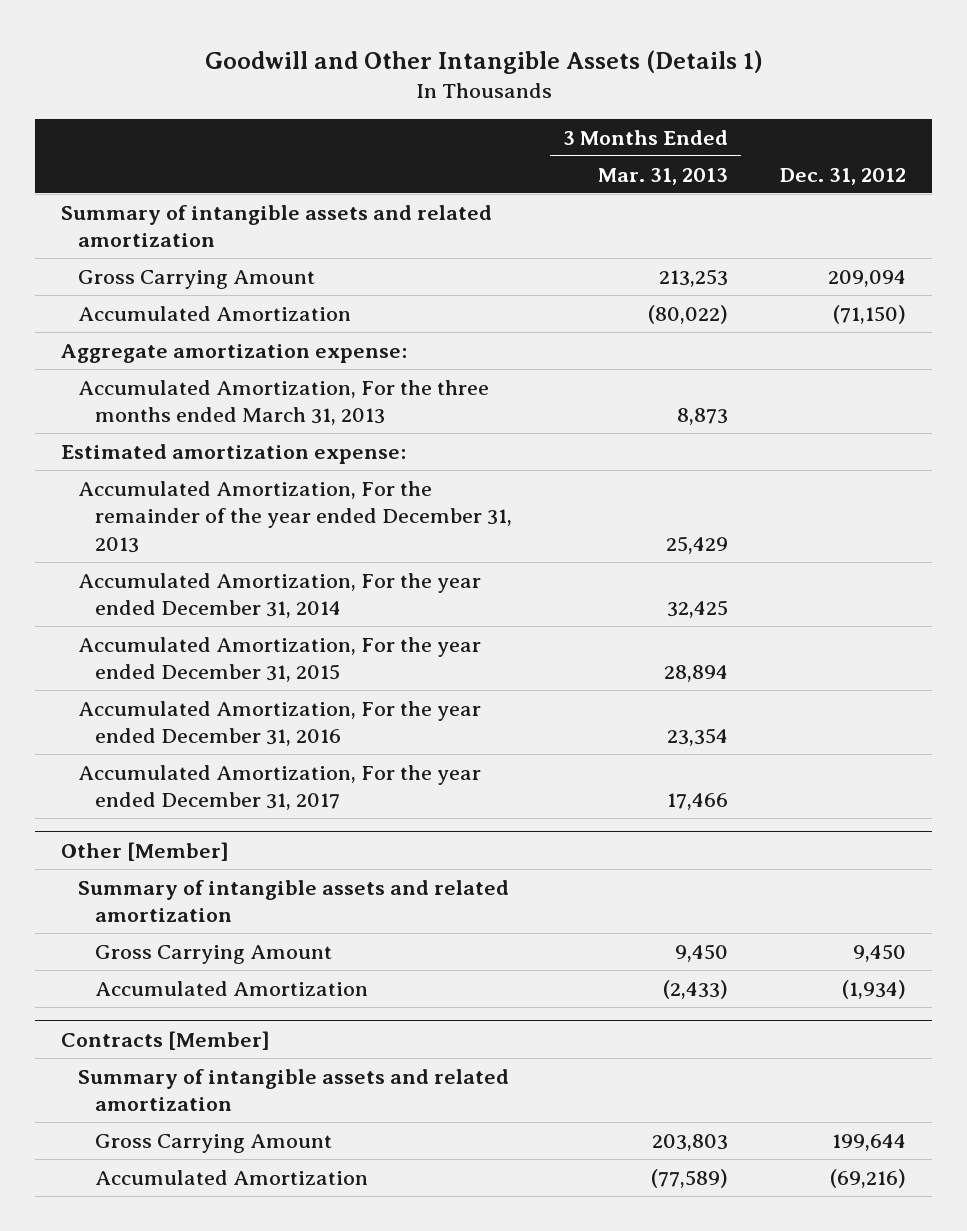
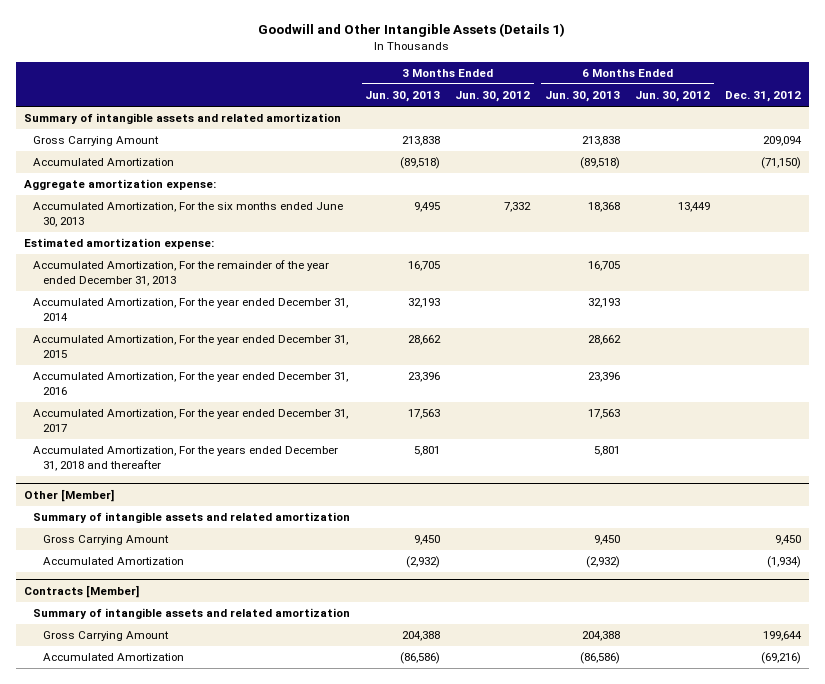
- | 3 Months Ended Mar. 31, 2013 | Dec. 31, 2012
+ | 3 Months Ended Jun. 30, 2013 | 3 Months Ended Jun. 30, 2012 | 6 Months Ended Jun. 30, 2013 | 6 Months Ended Jun. 30, 2012 | Dec. 31, 2012
- Accumulated Amortization, For the three months ended March 31, 2013 | 8,873 |
+ Accumulated Amortization, For the six months ended June 30, 2013 | 9,495 | 7,332 | 18,368 | 13,449 |
+ Accumulated Amortization, For the years ended December 31, 2018 and thereafter | 5,801 | | 5,801 | |

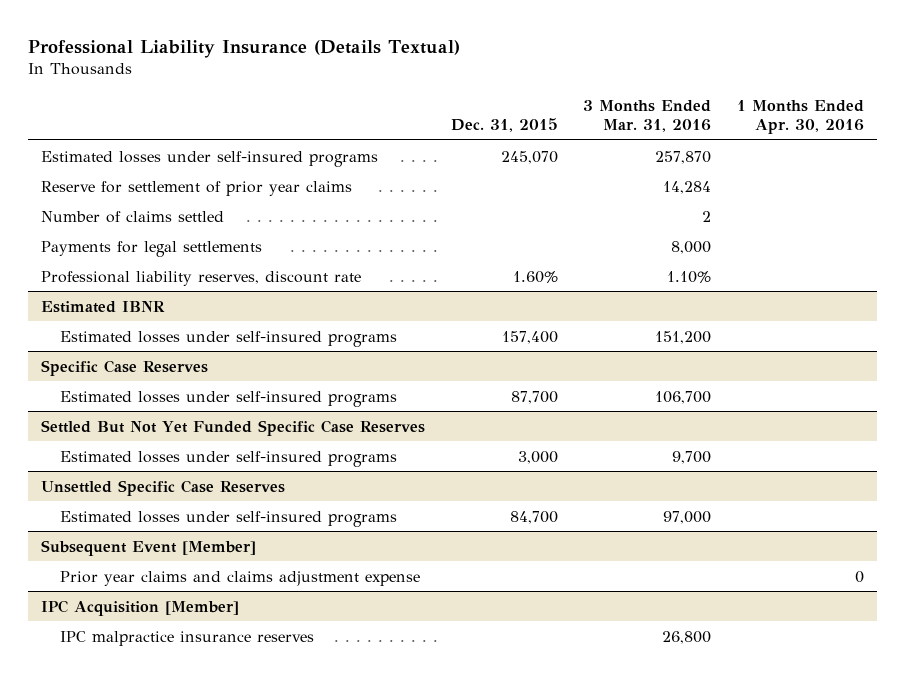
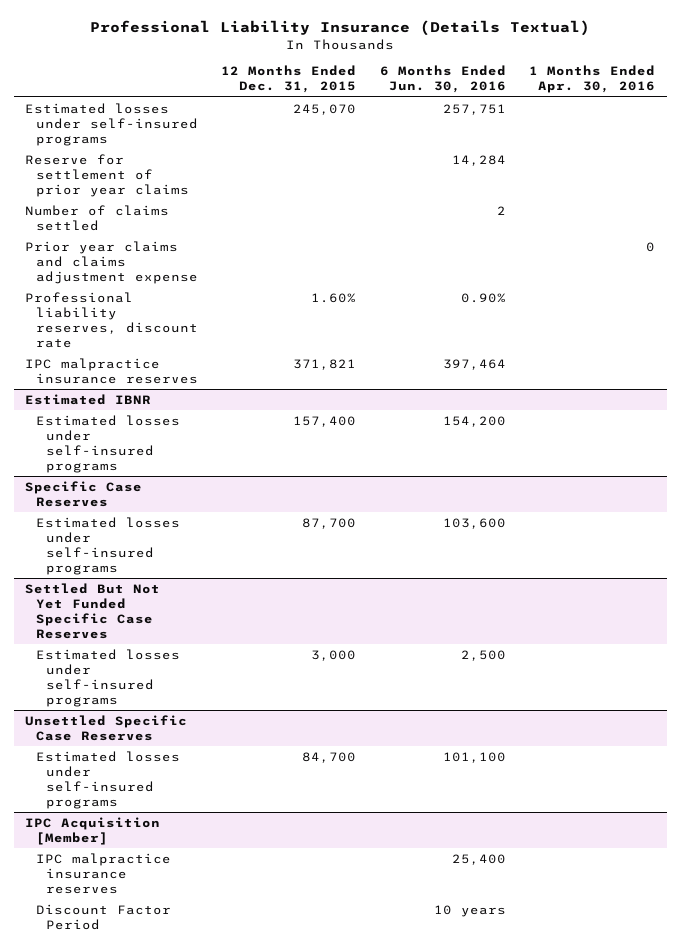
- | Dec. 31, 2015 | 3 Months Ended Mar. 31, 2016 | 1 Months Ended Apr. 30, 2016
+ | 12 Months Ended Dec. 31, 2015 | 6 Months Ended Jun. 30, 2016 | 1 Months Ended Apr. 30, 2016
- Payments for legal settlements | | 8,000 |
+ Prior year claims and claims adjustment expense | | | 0
+ IPC malpractice insurance reserves | 371,821 | 397,464 |
- Subsequent Event [Member]
- Prior year claims and claims adjustment expense | | | 0
@ IPC Acquisition [Member]
+ Discount Factor Period | | 10 years |

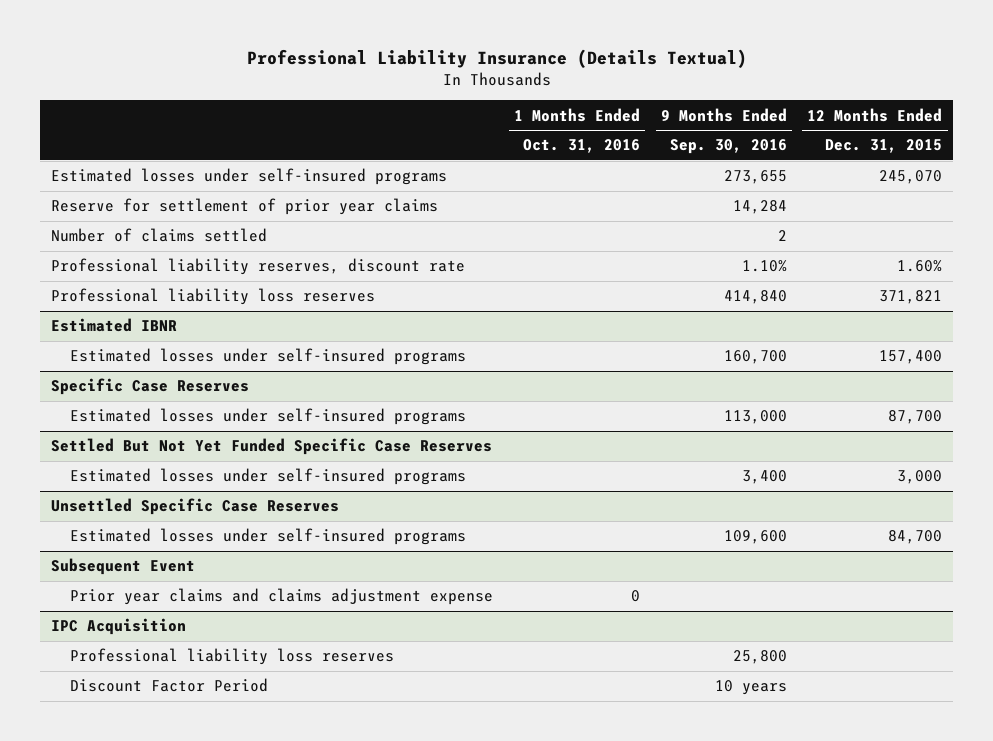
- | 12 Months Ended Dec. 31, 2015 | 6 Months Ended Jun. 30, 2016 | 1 Months Ended Apr. 30, 2016
+ | 1 Months Ended Oct. 31, 2016 | 9 Months Ended Sep. 30, 2016 | 12 Months Ended Dec. 31, 2015
- Prior year claims and claims adjustment expense | | | 0
- IPC malpractice insurance reserves | 371,821 | 397,464 |
+ Professional liability loss reserves | | 414,840 | 371,821
- IPC Acquisition [Member]
- IPC malpractice insurance reserves | | 25,400 |
+ Subsequent Event
+ Prior year claims and claims adjustment expense | 0 | |
+ IPC Acquisition
+ Professional liability loss reserves | | 25,800 |

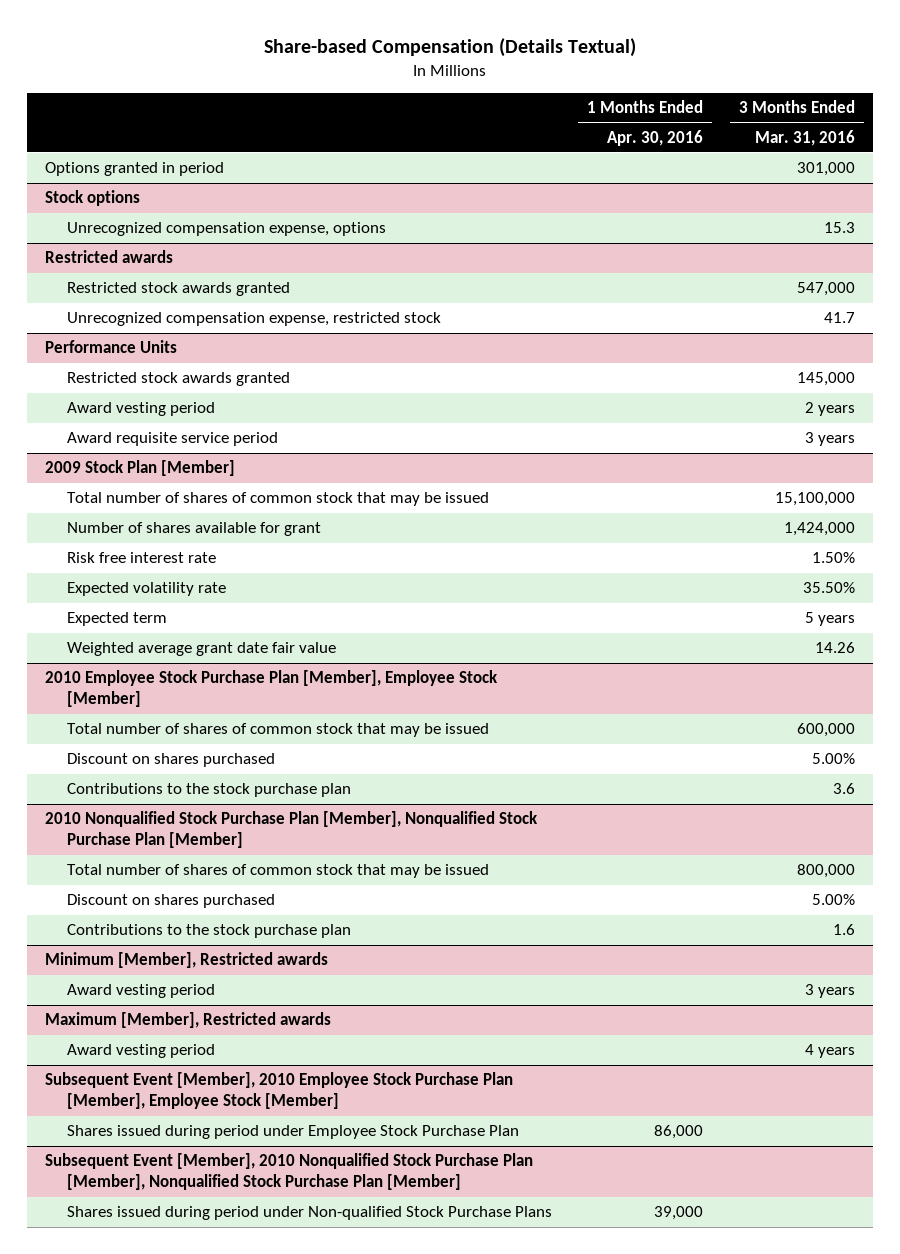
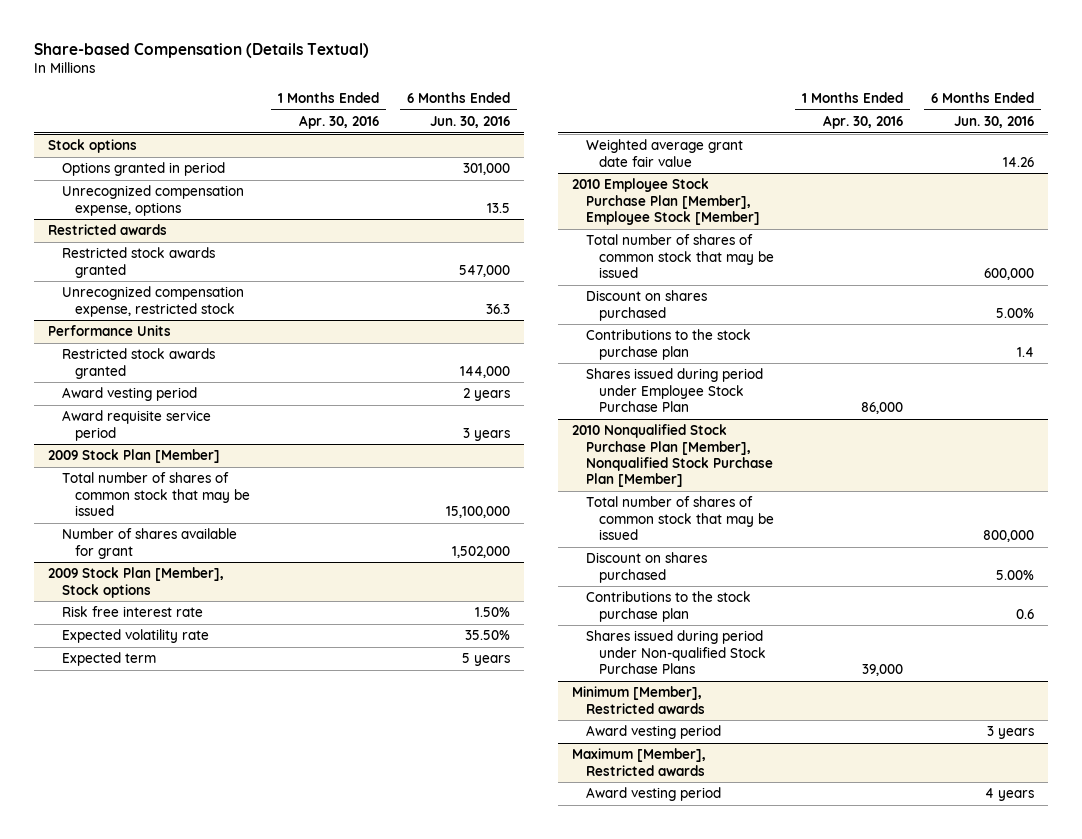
- | 1 Months Ended Apr. 30, 2016 | 3 Months Ended Mar. 31, 2016
+ | 1 Months Ended Apr. 30, 2016 | 6 Months Ended Jun. 30, 2016
- Options granted in period | | 301,000
@ Stock options
+ Options granted in period | | 301,000
@ 2009 Stock Plan [Member]
- Risk free interest rate | | 1.50%
- Expected volatility rate | | 35.50%
- Expected term | | 5 years
- Weighted average grant date fair value | | 14.26
+ 2009 Stock Plan [Member], Stock options
+ Risk free interest rate | | 1.50%
+ Expected volatility rate | | 35.50%
+ Expected term | | 5 years
+ Weighted average grant date fair value | | 14.26
@ 2010 Employee Stock Purchase Plan [Member], Employee Stock [Member]
+ Shares issued during period under Employee Stock Purchase Plan | 86,000 |
@ 2010 Nonqualified Stock Purchase Plan [Member], Nonqualified Stock Purchase Plan [Member]
+ Shares issued during period under Non-qualified Stock Purchase Plans | 39,000 |
- Subsequent Event [Member], 2010 Employee Stock Purchase Plan [Member], Employee Stock [Member]
- Shares issued during period under Employee Stock Purchase Plan | 86,000 |
- Subsequent Event [Member], 2010 Nonqualified Stock Purchase Plan [Member], Nonqualified Stock Purchase Plan [Member]
- Shares issued during period under Non-qualified Stock Purchase Plans | 39,000 |

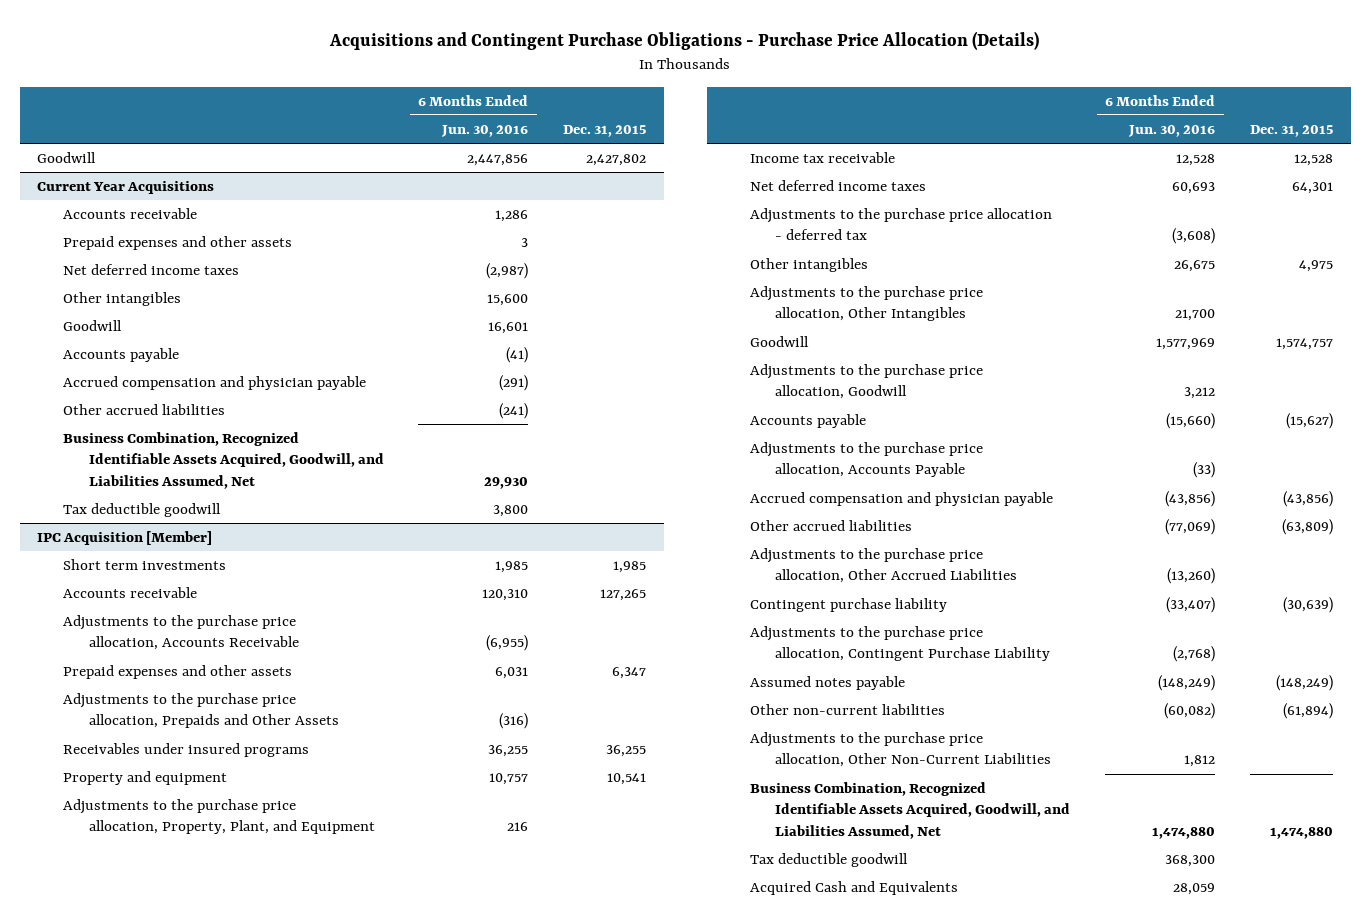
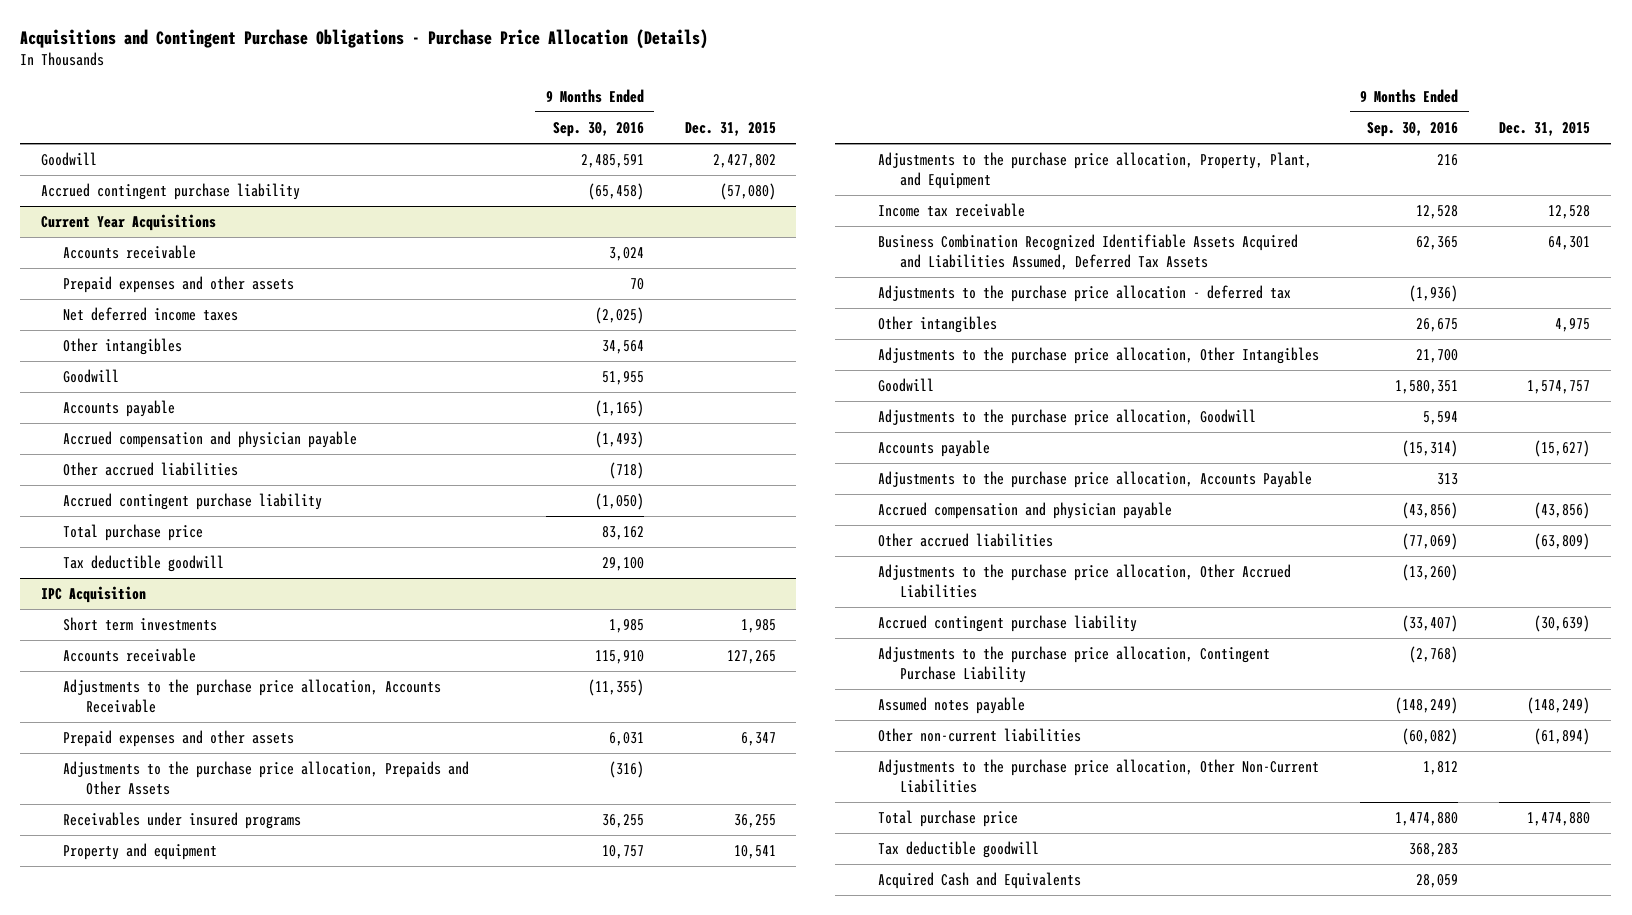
- | 6 Months Ended Jun. 30, 2016 | Dec. 31, 2015
+ | 9 Months Ended Sep. 30, 2016 | Dec. 31, 2015
+ Accrued contingent purchase liability | (65,458) | (57,080)
@ Current Year Acquisitions
- Business Combination, Recognized Identifiable Assets Acquired, Goodwill, and Liabilities Assumed, Net | 29,930 |
+ Accrued contingent purchase liability | (1,050) |
+ Total purchase price | 83,162 |
- IPC Acquisition [Member]
+ IPC Acquisition
- Net deferred income taxes | 60,693 | 64,301
+ Business Combination Recognized Identifiable Assets Acquired and Liabilities Assumed, Deferred Tax Assets | 62,365 | 64,301
- Contingent purchase liability | (33,407) | (30,639)
+ Accrued contingent purchase liability | (33,407) | (30,639)
- Business Combination, Recognized Identifiable Assets Acquired, Goodwill, and Liabilities Assumed, Net | 1,474,880 | 1,474,880
+ Total purchase price | 1,474,880 | 1,474,880

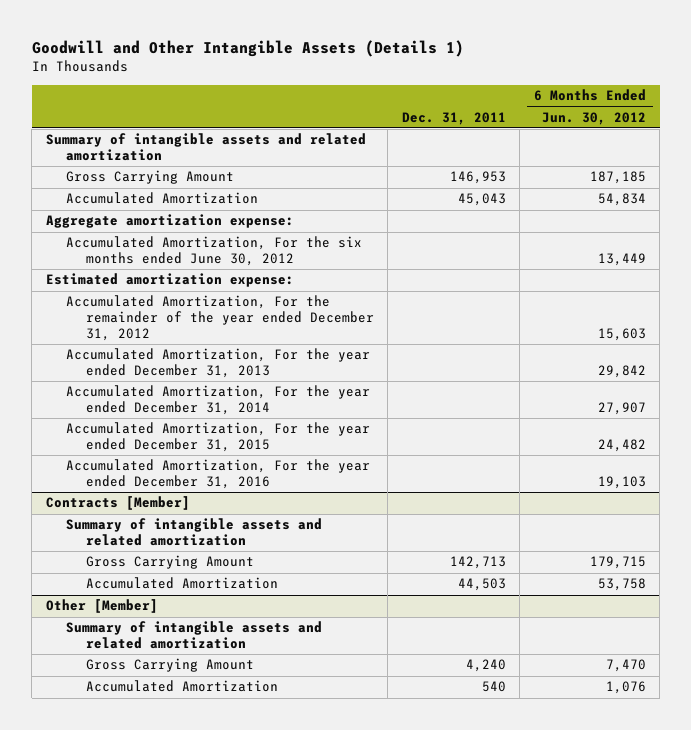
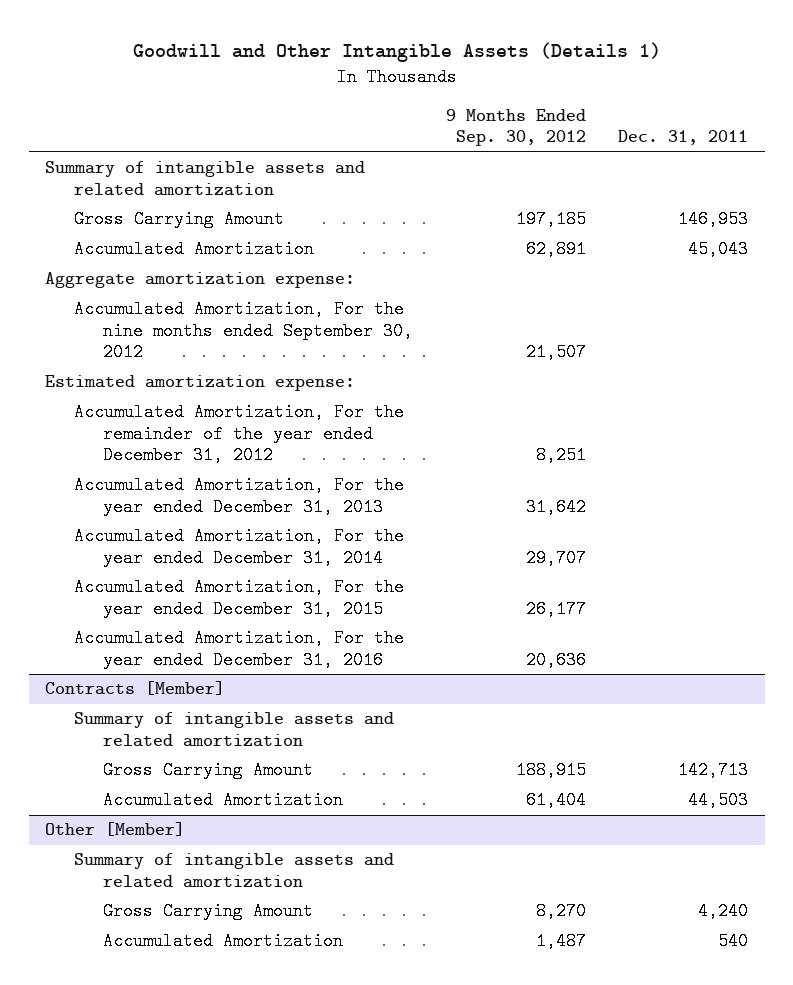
- | Dec. 31, 2011 | 6 Months Ended Jun. 30, 2012
+ | 9 Months Ended Sep. 30, 2012 | Dec. 31, 2011
- Accumulated Amortization, For the six months ended June 30, 2012 | | 13,449
+ Accumulated Amortization, For the nine months ended September 30, 2012 | 21,507 |

